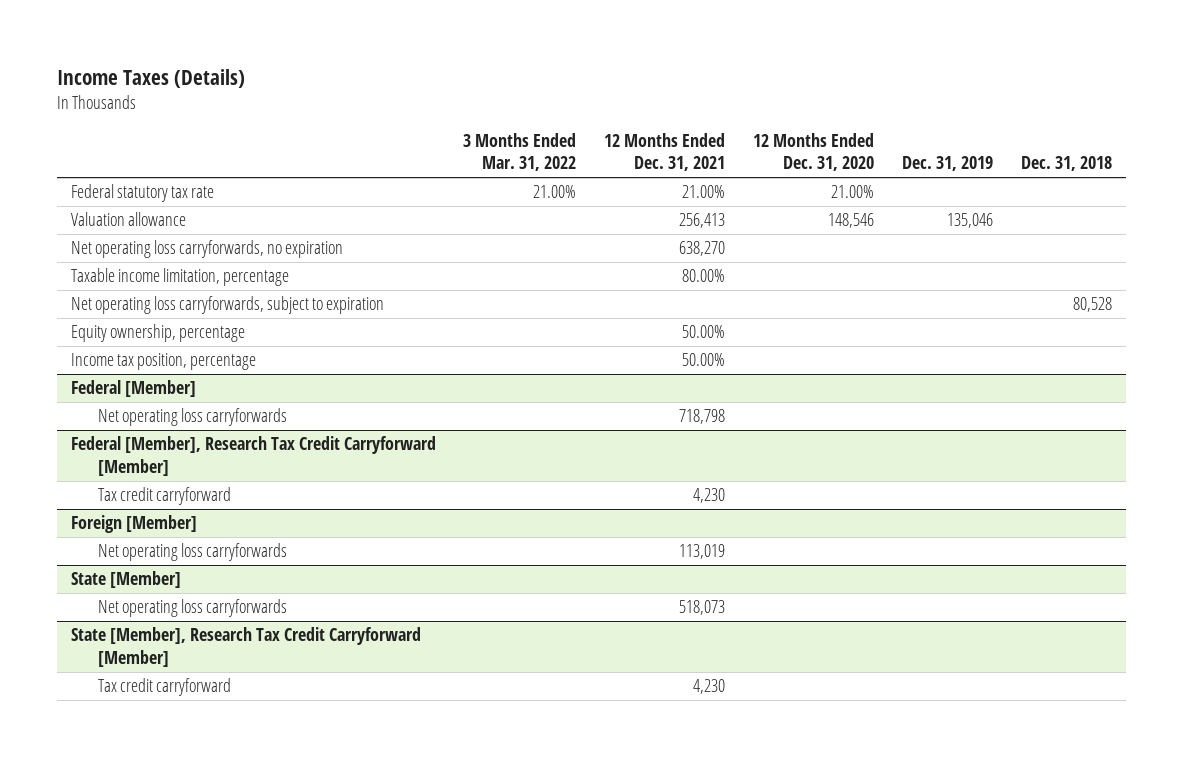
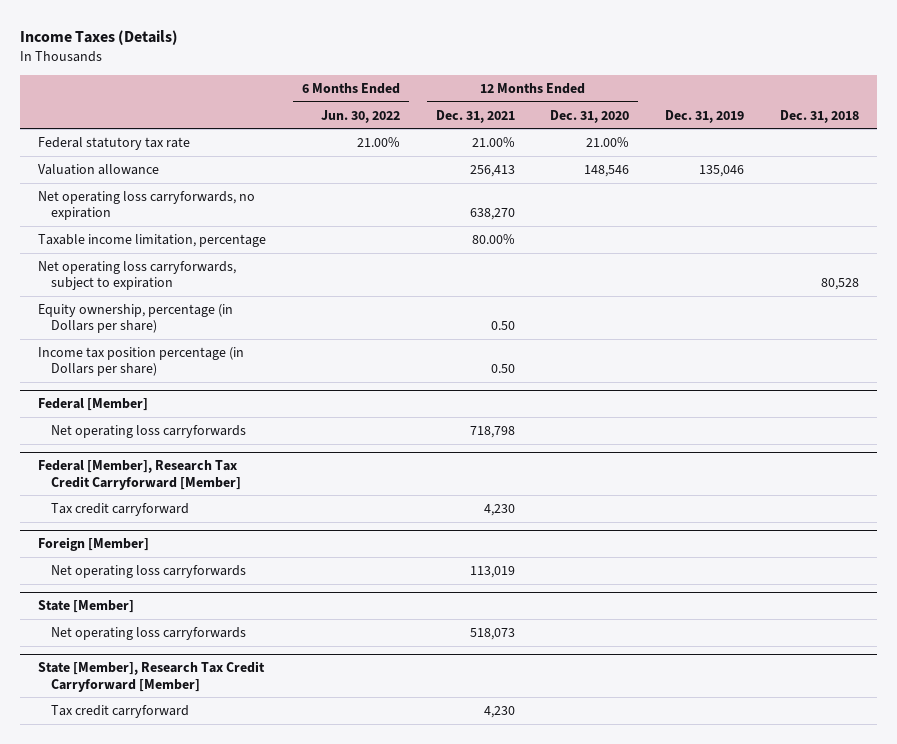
- | 3 Months Ended Mar. 31, 2022 | 12 Months Ended Dec. 31, 2021 | 12 Months Ended Dec. 31, 2020 | Dec. 31, 2019 | Dec. 31, 2018
+ | 6 Months Ended Jun. 30, 2022 | 12 Months Ended Dec. 31, 2021 | 12 Months Ended Dec. 31, 2020 | Dec. 31, 2019 | Dec. 31, 2018
- Equity ownership, percentage | | 50.00% | | |
- Income tax position, percentage | | 50.00% | | |
+ Equity ownership, percentage (in Dollars per share) | | 0.50 | | |
+ Income tax position percentage (in Dollars per share) | | 0.50 | | |

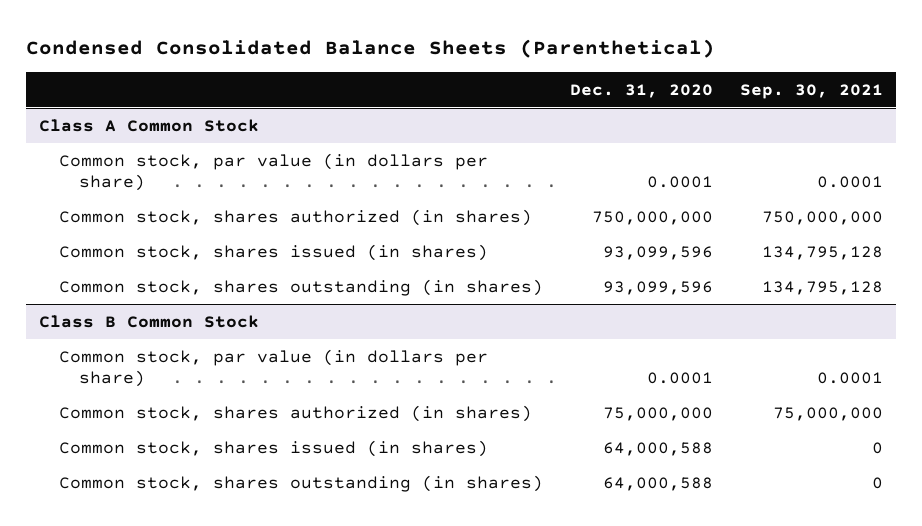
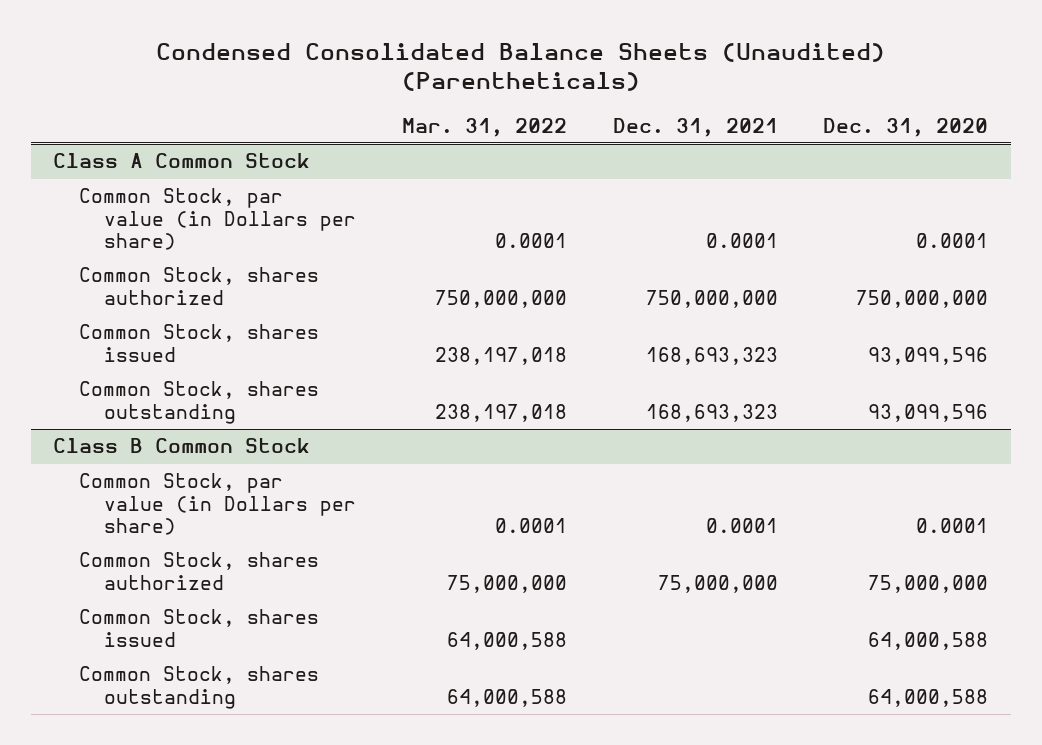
- Condensed Consolidated Balance Sheets (Parenthetical)
+ Condensed Consolidated Balance Sheets (Unaudited) (Parentheticals)
- | Dec. 31, 2020 | Sep. 30, 2021
+ | Mar. 31, 2022 | Dec. 31, 2021 | Dec. 31, 2020
@ Class A Common Stock
- Common stock, par value (in dollars per share) | 0.0001 | 0.0001
- Common stock, shares authorized (in shares) | 750,000,000 | 750,000,000
- Common stock, shares issued (in shares) | 93,099,596 | 134,795,128
- Common stock, shares outstanding (in shares) | 93,099,596 | 134,795,128
+ Common Stock, par value (in Dollars per share) | 0.0001 | 0.0001 | 0.0001
+ Common Stock, shares authorized | 750,000,000 | 750,000,000 | 750,000,000
+ Common Stock, shares issued | 238,197,018 | 168,693,323 | 93,099,596
+ Common Stock, shares outstanding | 238,197,018 | 168,693,323 | 93,099,596
@ Class B Common Stock
- Common stock, par value (in dollars per share) | 0.0001 | 0.0001
- Common stock, shares authorized (in shares) | 75,000,000 | 75,000,000
- Common stock, shares issued (in shares) | 64,000,588 | 0
- Common stock, shares outstanding (in shares) | 64,000,588 | 0
+ Common Stock, par value (in Dollars per share) | 0.0001 | 0.0001 | 0.0001
+ Common Stock, shares authorized | 75,000,000 | 75,000,000 | 75,000,000
+ Common Stock, shares issued | 64,000,588 | | 64,000,588
+ Common Stock, shares outstanding | 64,000,588 | | 64,000,588

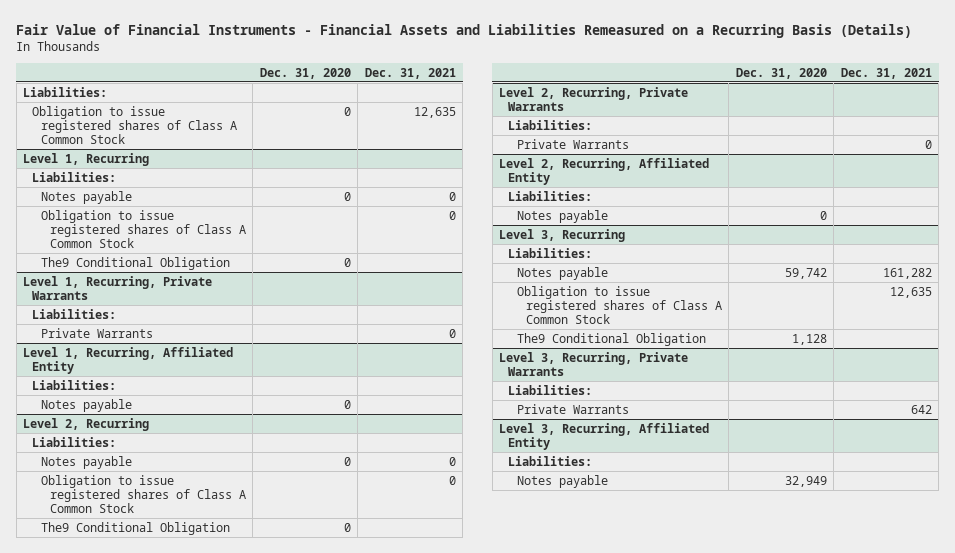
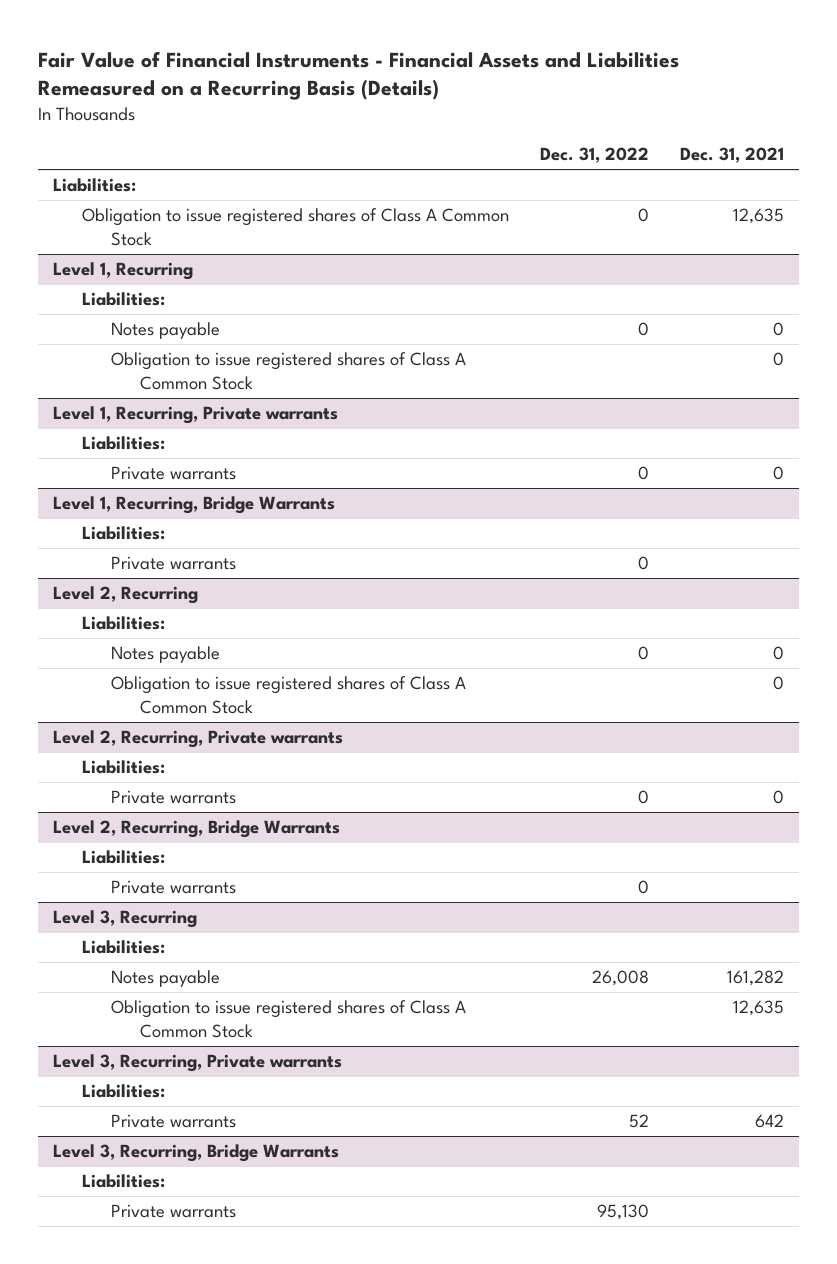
- | Dec. 31, 2020 | Dec. 31, 2021
+ | Dec. 31, 2022 | Dec. 31, 2021
@ Level 1, Recurring
- The9 Conditional Obligation | 0 |
- Level 1, Recurring, Private Warrants
+ Level 1, Recurring, Private warrants
- Private Warrants | | 0
- Level 1, Recurring, Affiliated Entity
+ Private warrants | 0 | 0
+ Level 1, Recurring, Bridge Warrants
- Notes payable | 0 |
+ Private warrants | 0 |
@ Level 2, Recurring
- The9 Conditional Obligation | 0 |
- Level 2, Recurring, Private Warrants
+ Level 2, Recurring, Private warrants
- Private Warrants | | 0
- Level 2, Recurring, Affiliated Entity
+ Private warrants | 0 | 0
+ Level 2, Recurring, Bridge Warrants
- Notes payable | 0 |
+ Private warrants | 0 |
@ Level 3, Recurring
- The9 Conditional Obligation | 1,128 |
- Level 3, Recurring, Private Warrants
+ Level 3, Recurring, Private warrants
- Private Warrants | | 642
- Level 3, Recurring, Affiliated Entity
+ Private warrants | 52 | 642
+ Level 3, Recurring, Bridge Warrants
- Notes payable | 32,949 |
+ Private warrants | 95,130 |

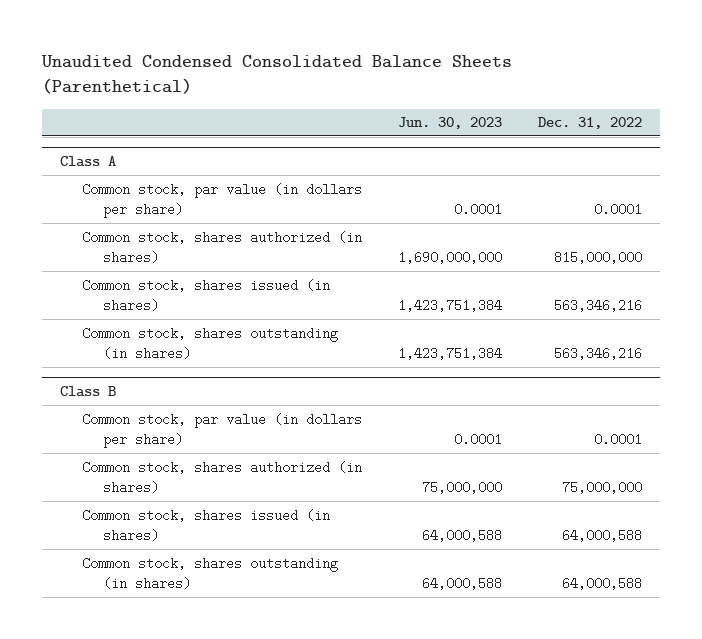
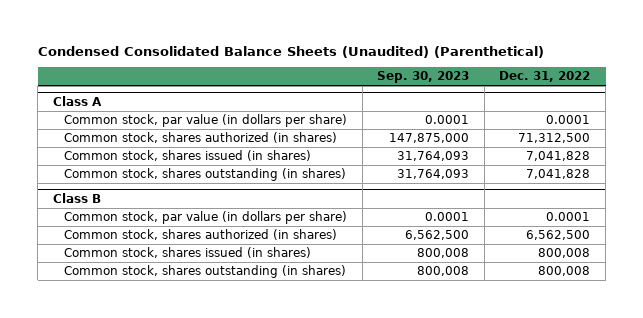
- Unaudited Condensed Consolidated Balance Sheets (Parenthetical)
+ Condensed Consolidated Balance Sheets (Unaudited) (Parenthetical)
- | Jun. 30, 2023 | Dec. 31, 2022
+ | Sep. 30, 2023 | Dec. 31, 2022
@ Class A
- Common stock, shares authorized (in shares) | 1,690,000,000 | 815,000,000
- Common stock, shares issued (in shares) | 1,423,751,384 | 563,346,216
- Common stock, shares outstanding (in shares) | 1,423,751,384 | 563,346,216
+ Common stock, shares authorized (in shares) | 147,875,000 | 71,312,500
+ Common stock, shares issued (in shares) | 31,764,093 | 7,041,828
+ Common stock, shares outstanding (in shares) | 31,764,093 | 7,041,828
@ Class B
- Common stock, shares authorized (in shares) | 75,000,000 | 75,000,000
- Common stock, shares issued (in shares) | 64,000,588 | 64,000,588
- Common stock, shares outstanding (in shares) | 64,000,588 | 64,000,588
+ Common stock, shares authorized (in shares) | 6,562,500 | 6,562,500
+ Common stock, shares issued (in shares) | 800,008 | 800,008
+ Common stock, shares outstanding (in shares) | 800,008 | 800,008

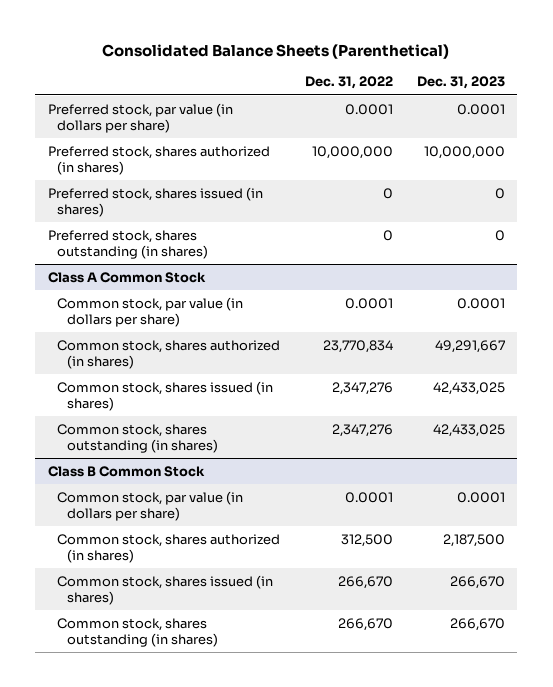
- Condensed Consolidated Balance Sheets (Unaudited) (Parenthetical)
+ Consolidated Balance Sheets (Parenthetical)
- | Sep. 30, 2023 | Dec. 31, 2022
+ | Dec. 31, 2022 | Dec. 31, 2023
- Class A
+ Preferred stock, par value (in dollars per share) | 0.0001 | 0.0001
+ Preferred stock, shares authorized (in shares) | 10,000,000 | 10,000,000
+ Preferred stock, shares issued (in shares) | 0 | 0
+ Preferred stock, shares outstanding (in shares) | 0 | 0
+ Class A Common Stock
- Common stock, shares authorized (in shares) | 147,875,000 | 71,312,500
- Common stock, shares issued (in shares) | 31,764,093 | 7,041,828
- Common stock, shares outstanding (in shares) | 31,764,093 | 7,041,828
- Class B
+ Common stock, shares authorized (in shares) | 23,770,834 | 49,291,667
+ Common stock, shares issued (in shares) | 2,347,276 | 42,433,025
+ Common stock, shares outstanding (in shares) | 2,347,276 | 42,433,025
+ Class B Common Stock
- Common stock, shares authorized (in shares) | 6,562,500 | 6,562,500
- Common stock, shares issued (in shares) | 800,008 | 800,008
- Common stock, shares outstanding (in shares) | 800,008 | 800,008
+ Common stock, shares authorized (in shares) | 312,500 | 2,187,500
+ Common stock, shares issued (in shares) | 266,670 | 266,670
+ Common stock, shares outstanding (in shares) | 266,670 | 266,670

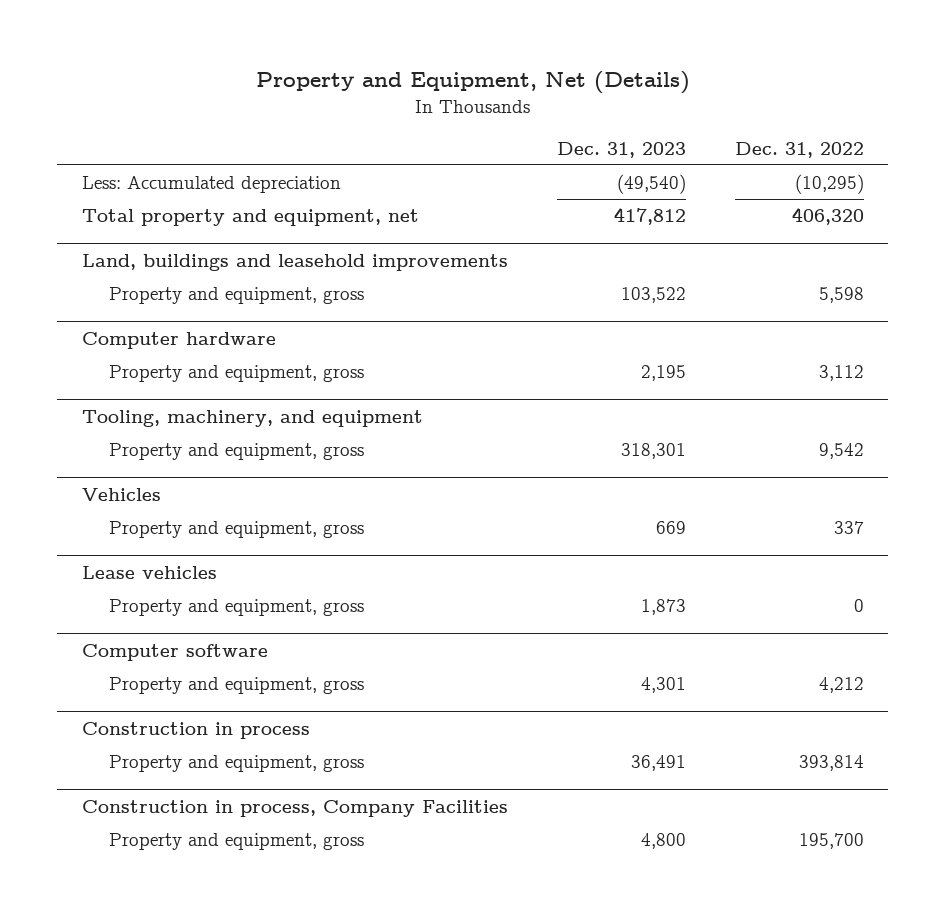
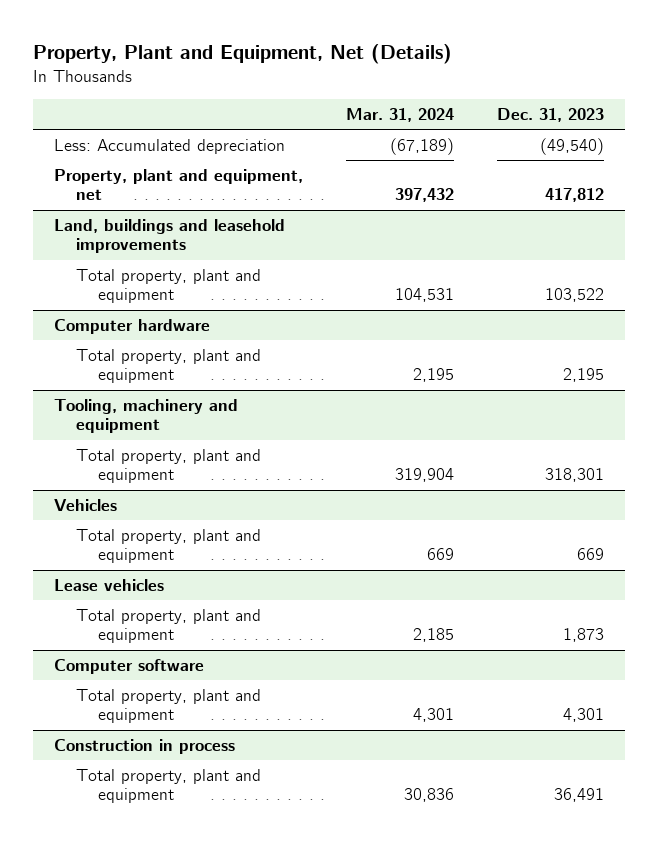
- Property and Equipment, Net (Details)
+ Property, Plant and Equipment, Net (Details)
- | Dec. 31, 2023 | Dec. 31, 2022
+ | Mar. 31, 2024 | Dec. 31, 2023
- Total property and equipment, net | 417,812 | 406,320
+ Property, plant and equipment, net | 397,432 | 417,812
@ Land, buildings and leasehold improvements
- Property and equipment, gross | 103,522 | 5,598
+ Total property, plant and equipment | 104,531 | 103,522
@ Computer hardware
- Property and equipment, gross | 2,195 | 3,112
- Tooling, machinery, and equipment
- Property and equipment, gross | 318,301 | 9,542
@ Computer hardware
+ Total property, plant and equipment | 2,195 | 2,195
+ Tooling, machinery and equipment
+ Total property, plant and equipment | 319,904 | 318,301
@ Vehicles
- Property and equipment, gross | 669 | 337
+ Total property, plant and equipment | 669 | 669
@ Lease vehicles
- Property and equipment, gross | 1,873 | 0
+ Total property, plant and equipment | 2,185 | 1,873
@ Computer software
- Property and equipment, gross | 4,301 | 4,212
+ Total property, plant and equipment | 4,301 | 4,301
@ Construction in process
- Property and equipment, gross | 36,491 | 393,814
- Construction in process, Company Facilities
- Property and equipment, gross | 4,800 | 195,700
@ Construction in process
+ Total property, plant and equipment | 30,836 | 36,491

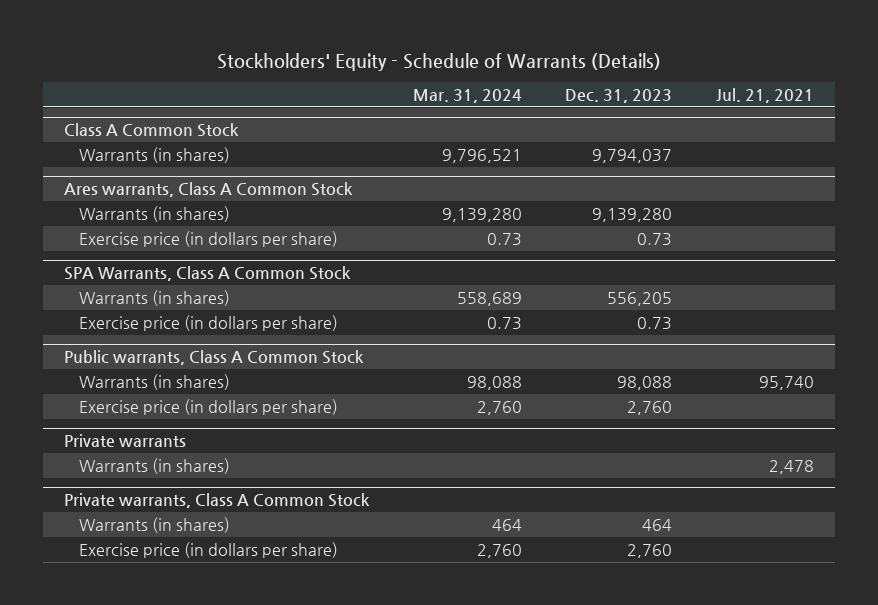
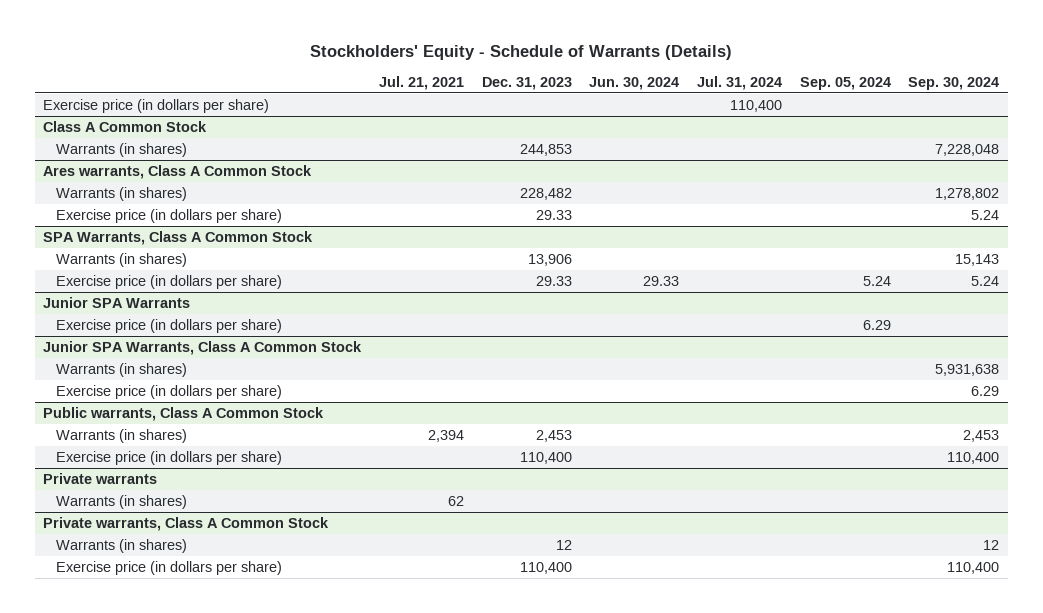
- | Mar. 31, 2024 | Dec. 31, 2023 | Jul. 21, 2021
+ | Jul. 21, 2021 | Dec. 31, 2023 | Jun. 30, 2024 | Jul. 31, 2024 | Sep. 05, 2024 | Sep. 30, 2024
+ Exercise price (in dollars per share) | | | | 110,400 | |
@ Class A Common Stock
- Warrants (in shares) | 9,796,521 | 9,794,037 |
+ Warrants (in shares) | | 244,853 | | | | 7,228,048
@ Ares warrants, Class A Common Stock
- Warrants (in shares) | 9,139,280 | 9,139,280 |
- Exercise price (in dollars per share) | 0.73 | 0.73 |
+ Warrants (in shares) | | 228,482 | | | | 1,278,802
+ Exercise price (in dollars per share) | | 29.33 | | | | 5.24
@ SPA Warrants, Class A Common Stock
- Warrants (in shares) | 558,689 | 556,205 |
- Exercise price (in dollars per share) | 0.73 | 0.73 |
+ Warrants (in shares) | | 13,906 | | | | 15,143
+ Exercise price (in dollars per share) | | 29.33 | 29.33 | | 5.24 | 5.24
+ Junior SPA Warrants
+ Exercise price (in dollars per share) | | | | | 6.29 |
+ Junior SPA Warrants, Class A Common Stock
+ Warrants (in shares) | | | | | | 5,931,638
+ Exercise price (in dollars per share) | | | | | | 6.29
@ Public warrants, Class A Common Stock
- Warrants (in shares) | 98,088 | 98,088 | 95,740
- Exercise price (in dollars per share) | 2,760 | 2,760 |
+ Warrants (in shares) | 2,394 | 2,453 | | | | 2,453
+ Exercise price (in dollars per share) | | 110,400 | | | | 110,400
@ Private warrants
- Warrants (in shares) | | | 2,478
+ Warrants (in shares) | 62 | | | | |
@ Private warrants, Class A Common Stock
- Warrants (in shares) | 464 | 464 |
- Exercise price (in dollars per share) | 2,760 | 2,760 |
+ Warrants (in shares) | | 12 | | | | 12
+ Exercise price (in dollars per share) | | 110,400 | | | | 110,400

